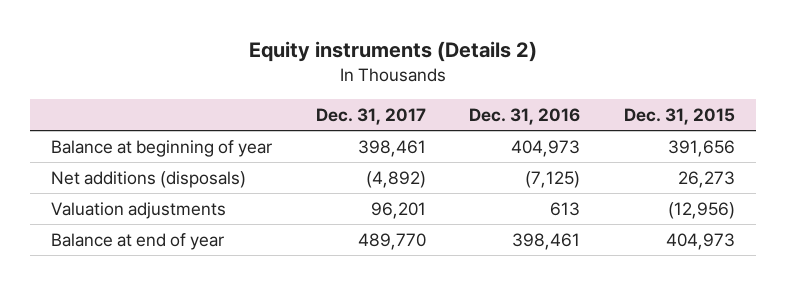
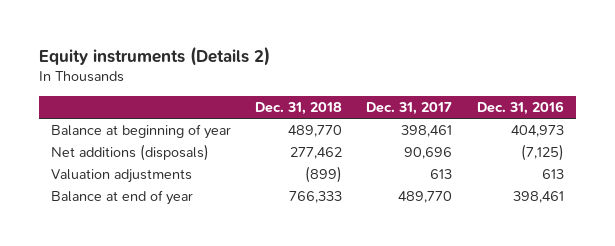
- | Dec. 31, 2017 | Dec. 31, 2016 | Dec. 31, 2015
+ | Dec. 31, 2018 | Dec. 31, 2017 | Dec. 31, 2016
- Net additions (disposals) | (4,892) | (7,125) | 26,273
- Valuation adjustments | 96,201 | 613 | (12,956)
+ Net additions (disposals) | 277,462 | 90,696 | (7,125)
+ Valuation adjustments | (899) | 613 | 613

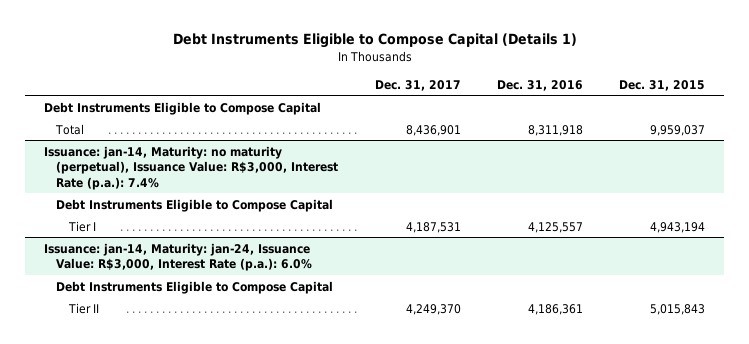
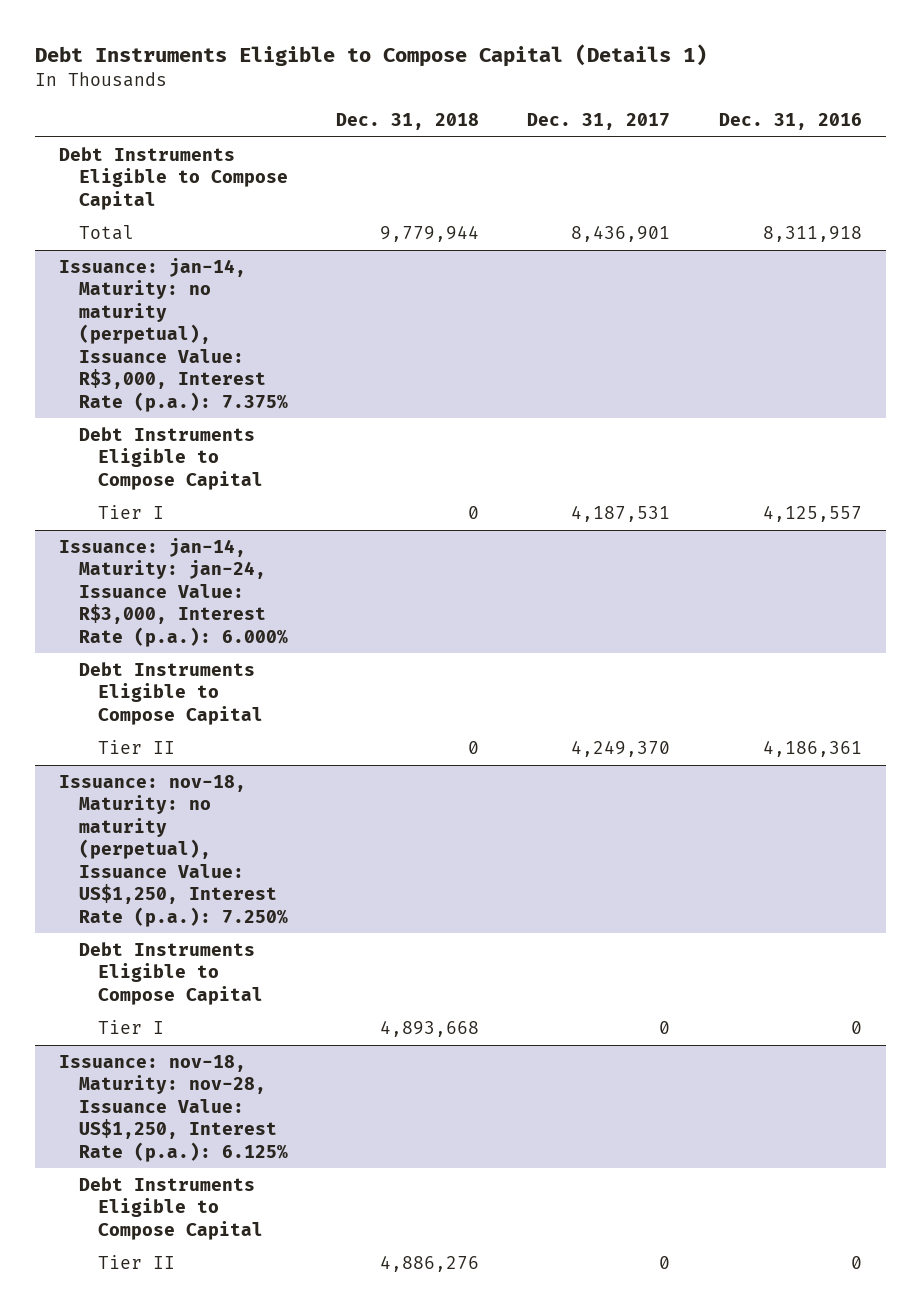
- | Dec. 31, 2017 | Dec. 31, 2016 | Dec. 31, 2015
+ | Dec. 31, 2018 | Dec. 31, 2017 | Dec. 31, 2016
- Issuance: jan-14, Maturity: no maturity (perpetual), Issuance Value: R$3,000, Interest Rate (p.a.): 7.4%
+ Issuance: jan-14, Maturity: no maturity (perpetual), Issuance Value: R$3,000, Interest Rate (p.a.): 7.375%
- Issuance: jan-14, Maturity: jan-24, Issuance Value: R$3,000, Interest Rate (p.a.): 6.0%
+ Issuance: jan-14, Maturity: jan-24, Issuance Value: R$3,000, Interest Rate (p.a.): 6.000%
+ Issuance: nov-18, Maturity: no maturity (perpetual), Issuance Value: US$1,250, Interest Rate (p.a.): 7.250%
+ Debt Instruments Eligible to Compose Capital
+ Tier I | 4,893,668 | 0 | 0
+ Issuance: nov-18, Maturity: nov-28, Issuance Value: US$1,250, Interest Rate (p.a.): 6.125%
+ Debt Instruments Eligible to Compose Capital
+ Tier II | 4,886,276 | 0 | 0

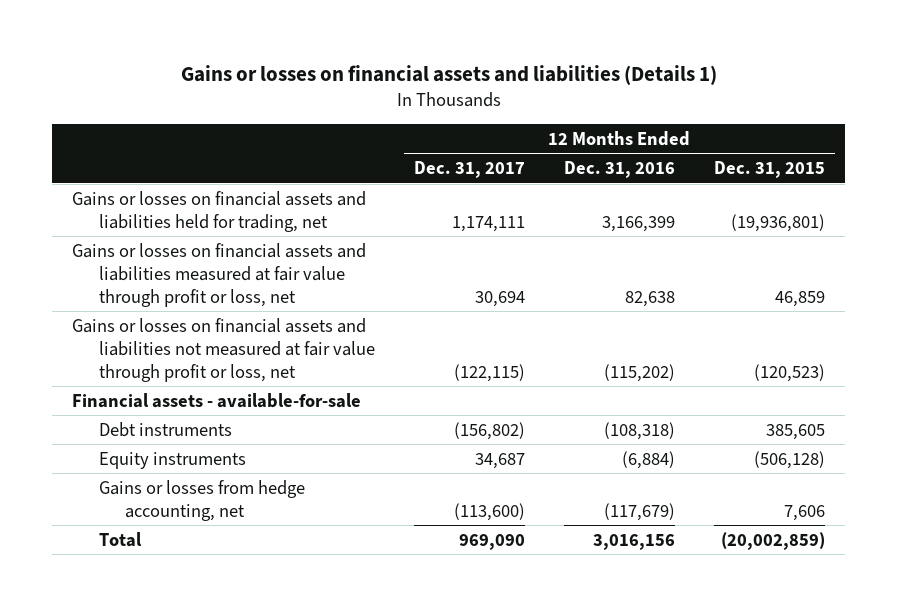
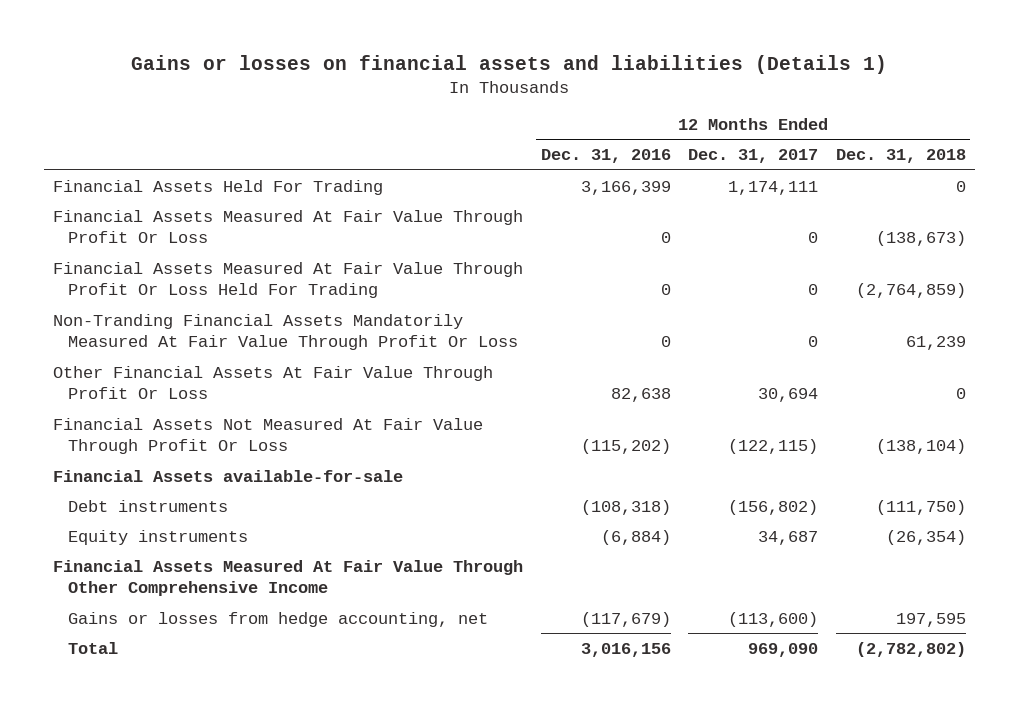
- | 12 Months Ended Dec. 31, 2017 | 12 Months Ended Dec. 31, 2016 | 12 Months Ended Dec. 31, 2015
+ | 12 Months Ended Dec. 31, 2016 | 12 Months Ended Dec. 31, 2017 | 12 Months Ended Dec. 31, 2018
- Gains or losses on financial assets and liabilities held for trading, net | 1,174,111 | 3,166,399 | (19,936,801)
- Gains or losses on financial assets and liabilities measured at fair value through profit or loss, net | 30,694 | 82,638 | 46,859
- Gains or losses on financial assets and liabilities not measured at fair value through profit or loss, net | (122,115) | (115,202) | (120,523)
- Financial assets - available-for-sale
+ Financial Assets Held For Trading | 3,166,399 | 1,174,111 | 0
+ Financial Assets Measured At Fair Value Through Profit Or Loss | 0 | 0 | (138,673)
+ Financial Assets Measured At Fair Value Through Profit Or Loss Held For Trading | 0 | 0 | (2,764,859)
+ Non-Tranding Financial Assets Mandatorily Measured At Fair Value Through Profit Or Loss | 0 | 0 | 61,239
+ Other Financial Assets At Fair Value Through Profit Or Loss | 82,638 | 30,694 | 0
+ Financial Assets Not Measured At Fair Value Through Profit Or Loss | (115,202) | (122,115) | (138,104)
+ Financial Assets available-for-sale
+ Financial Assets Measured At Fair Value Through Other Comprehensive Income

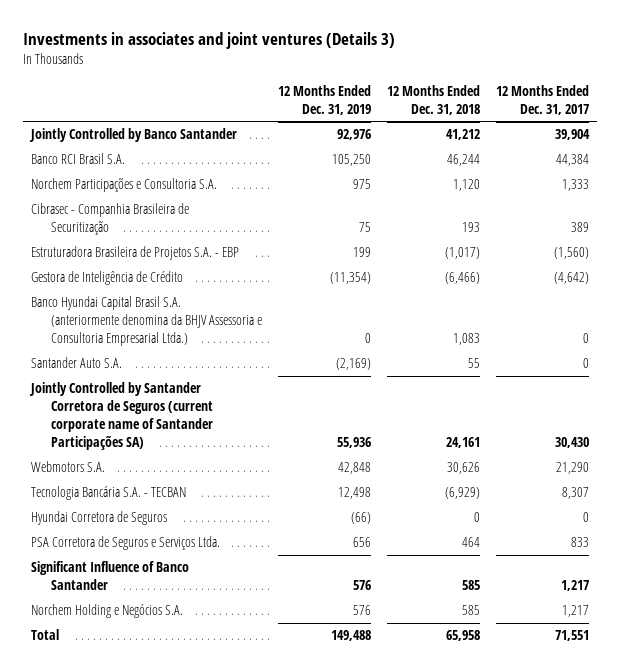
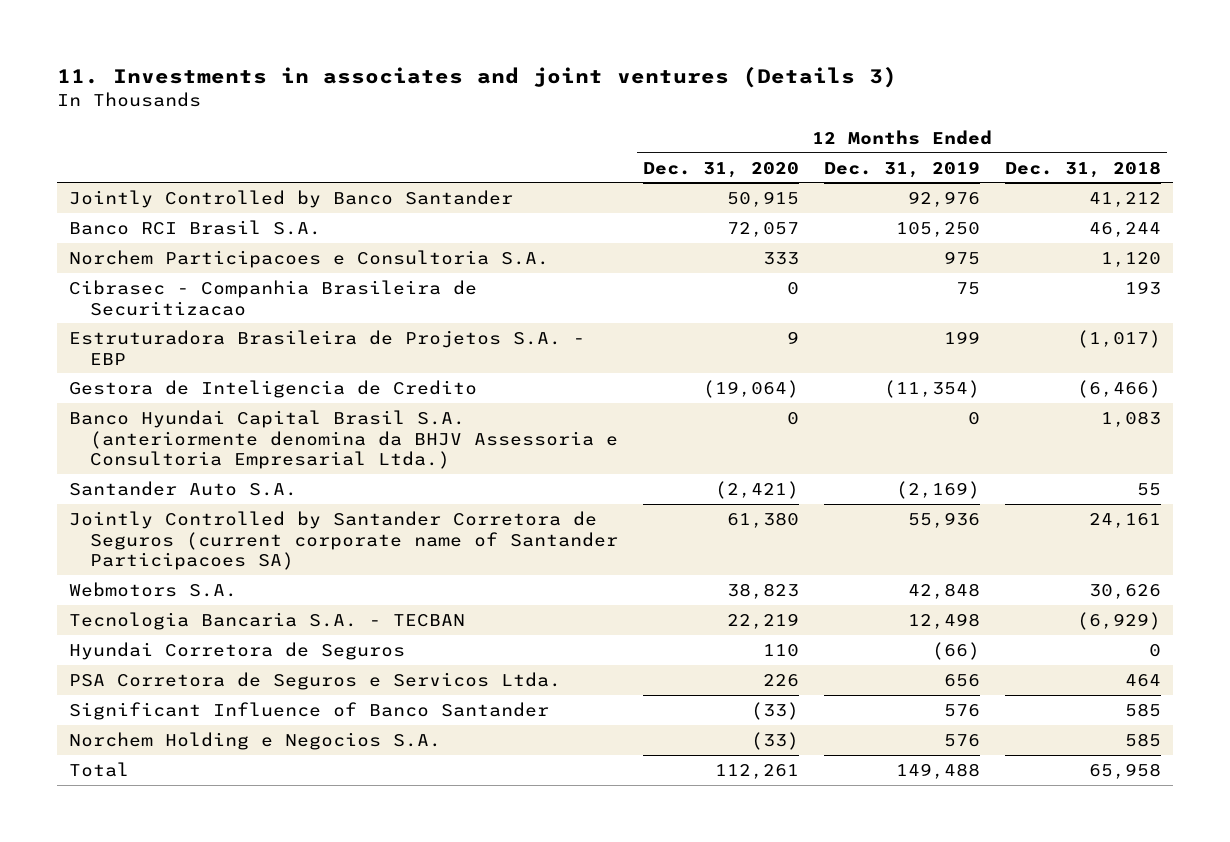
- Investments in associates and joint ventures (Details 3)
+ 11. Investments in associates and joint ventures (Details 3)
- | 12 Months Ended Dec. 31, 2019 | 12 Months Ended Dec. 31, 2018 | 12 Months Ended Dec. 31, 2017
+ | 12 Months Ended Dec. 31, 2020 | 12 Months Ended Dec. 31, 2019 | 12 Months Ended Dec. 31, 2018
- Norchem Participações e Consultoria S.A. | 975 | 1,120 | 1,333
- Cibrasec - Companhia Brasileira de Securitização | 75 | 193 | 389
+ Norchem Participacoes e Consultoria S.A. | 333 | 975 | 1,120
+ Cibrasec - Companhia Brasileira de Securitizacao | 0 | 75 | 193
- Gestora de Inteligência de Crédito | (11,354) | (6,466) | (4,642)
+ Gestora de Inteligencia de Credito | (19,064) | (11,354) | (6,466)
- Jointly Controlled by Santander Corretora de Seguros (current corporate name of Santander Participações SA) | 55,936 | 24,161 | 30,430
+ Jointly Controlled by Santander Corretora de Seguros (current corporate name of Santander Participacoes SA) | 61,380 | 55,936 | 24,161
- Tecnologia Bancária S.A. - TECBAN | 12,498 | (6,929) | 8,307
+ Tecnologia Bancaria S.A. - TECBAN | 22,219 | 12,498 | (6,929)
- PSA Corretora de Seguros e Serviços Ltda. | 656 | 464 | 833
+ PSA Corretora de Seguros e Servicos Ltda. | 226 | 656 | 464
- Norchem Holding e Negócios S.A. | 576 | 585 | 1,217
+ Norchem Holding e Negocios S.A. | (33) | 576 | 585

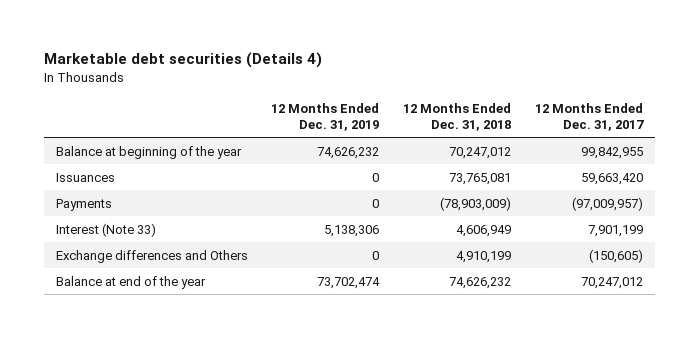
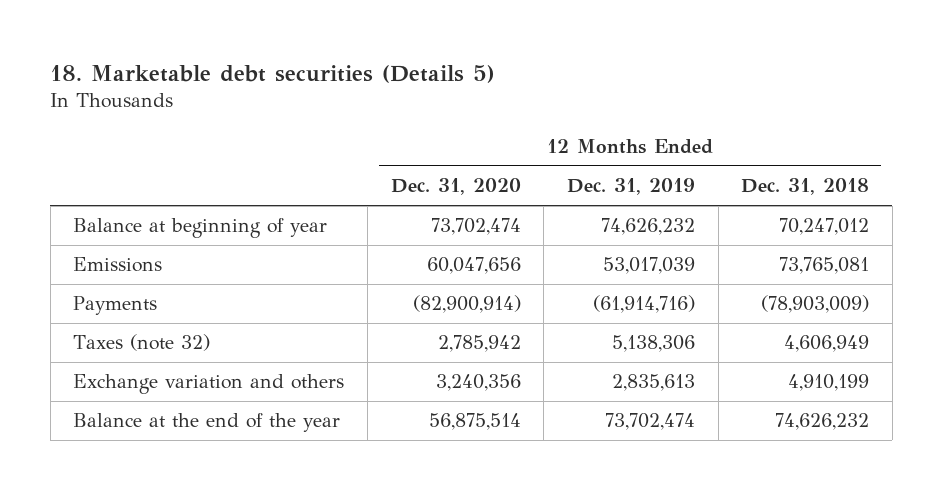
- Marketable debt securities (Details 4)
+ 18. Marketable debt securities (Details 5)
- | 12 Months Ended Dec. 31, 2019 | 12 Months Ended Dec. 31, 2018 | 12 Months Ended Dec. 31, 2017
+ | 12 Months Ended Dec. 31, 2020 | 12 Months Ended Dec. 31, 2019 | 12 Months Ended Dec. 31, 2018
- Balance at beginning of the year | 74,626,232 | 70,247,012 | 99,842,955
- Issuances | 0 | 73,765,081 | 59,663,420
- Payments | 0 | (78,903,009) | (97,009,957)
- Interest (Note 33) | 5,138,306 | 4,606,949 | 7,901,199
- Exchange differences and Others | 0 | 4,910,199 | (150,605)
- Balance at end of the year | 73,702,474 | 74,626,232 | 70,247,012
+ Balance at beginning of year | 73,702,474 | 74,626,232 | 70,247,012
+ Emissions | 60,047,656 | 53,017,039 | 73,765,081
+ Payments | (82,900,914) | (61,914,716) | (78,903,009)
+ Taxes (note 32) | 2,785,942 | 5,138,306 | 4,606,949
+ Exchange variation and others | 3,240,356 | 2,835,613 | 4,910,199
+ Balance at the end of the year | 56,875,514 | 73,702,474 | 74,626,232

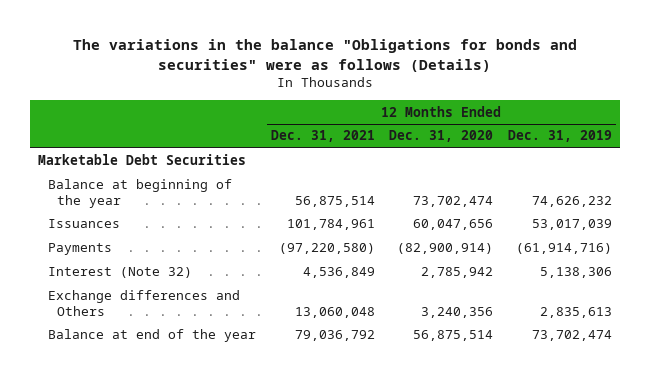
- 18. Marketable debt securities (Details 5)
+ The variations in the balance "Obligations for bonds and securities" were as follows (Details)
- | 12 Months Ended Dec. 31, 2020 | 12 Months Ended Dec. 31, 2019 | 12 Months Ended Dec. 31, 2018
+ | 12 Months Ended Dec. 31, 2021 | 12 Months Ended Dec. 31, 2020 | 12 Months Ended Dec. 31, 2019
- Balance at beginning of year | 73,702,474 | 74,626,232 | 70,247,012
- Emissions | 60,047,656 | 53,017,039 | 73,765,081
+ Marketable Debt Securities
+ Balance at beginning of the year | 56,875,514 | 73,702,474 | 74,626,232
+ Issuances | 101,784,961 | 60,047,656 | 53,017,039
- Taxes (note 32) | 2,785,942 | 5,138,306 | 4,606,949
- Exchange variation and others | 3,240,356 | 2,835,613 | 4,910,199
- Balance at the end of the year | 56,875,514 | 73,702,474 | 74,626,232
+ Interest (Note 32) | 4,536,849 | 2,785,942 | 5,138,306
+ Exchange differences and Others | 13,060,048 | 3,240,356 | 2,835,613
+ Balance at end of the year | 79,036,792 | 56,875,514 | 73,702,474

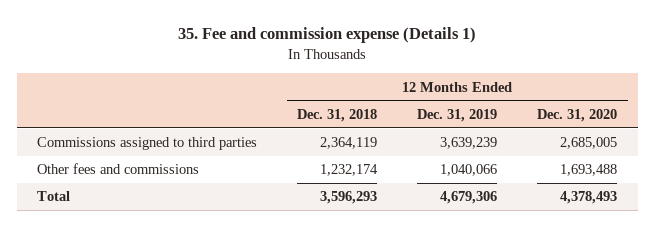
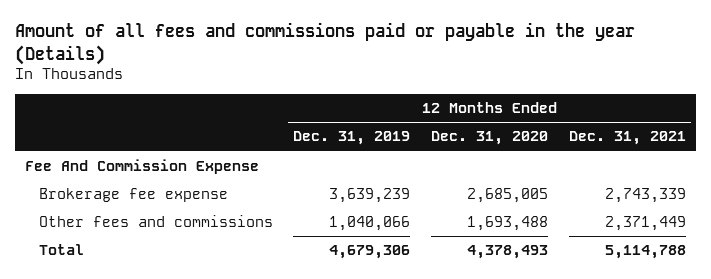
- 35. Fee and commission expense (Details 1)
+ Amount of all fees and commissions paid or payable in the year (Details)
- | 12 Months Ended Dec. 31, 2018 | 12 Months Ended Dec. 31, 2019 | 12 Months Ended Dec. 31, 2020
+ | 12 Months Ended Dec. 31, 2019 | 12 Months Ended Dec. 31, 2020 | 12 Months Ended Dec. 31, 2021
- Commissions assigned to third parties | 2,364,119 | 3,639,239 | 2,685,005
+ Fee And Commission Expense
+ Brokerage fee expense | 3,639,239 | 2,685,005 | 2,743,339

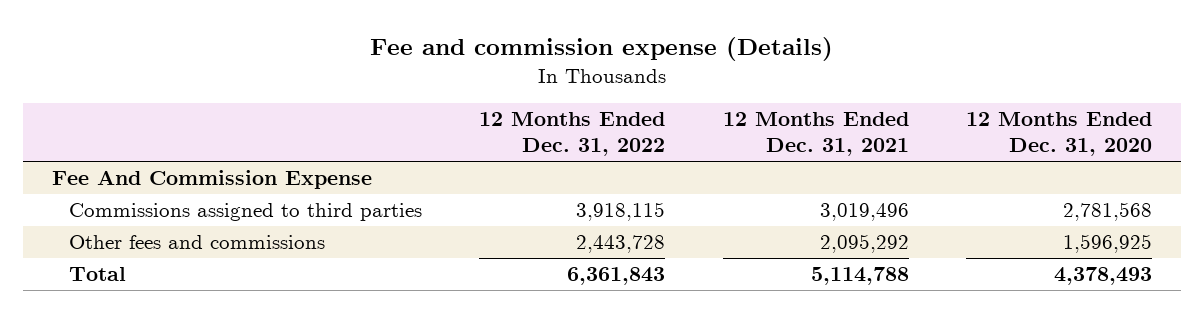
- Amount of all fees and commissions paid or payable in the year (Details)
+ Fee and commission expense (Details)
- | 12 Months Ended Dec. 31, 2019 | 12 Months Ended Dec. 31, 2020 | 12 Months Ended Dec. 31, 2021
+ | 12 Months Ended Dec. 31, 2022 | 12 Months Ended Dec. 31, 2021 | 12 Months Ended Dec. 31, 2020
- Brokerage fee expense | 3,639,239 | 2,685,005 | 2,743,339
- Other fees and commissions | 1,040,066 | 1,693,488 | 2,371,449
+ Commissions assigned to third parties | 3,918,115 | 3,019,496 | 2,781,568
+ Other fees and commissions | 2,443,728 | 2,095,292 | 1,596,925

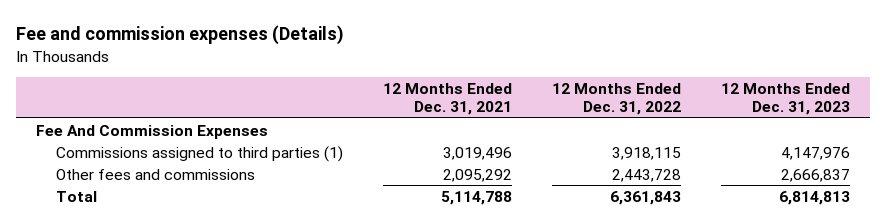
- Fee and commission expense (Details)
+ Fee and commission expenses (Details)
- | 12 Months Ended Dec. 31, 2022 | 12 Months Ended Dec. 31, 2021 | 12 Months Ended Dec. 31, 2020
+ | 12 Months Ended Dec. 31, 2021 | 12 Months Ended Dec. 31, 2022 | 12 Months Ended Dec. 31, 2023
- Fee And Commission Expense
- Commissions assigned to third parties | 3,918,115 | 3,019,496 | 2,781,568
+ Fee And Commission Expenses
+ Commissions assigned to third parties (1) | 3,019,496 | 3,918,115 | 4,147,976

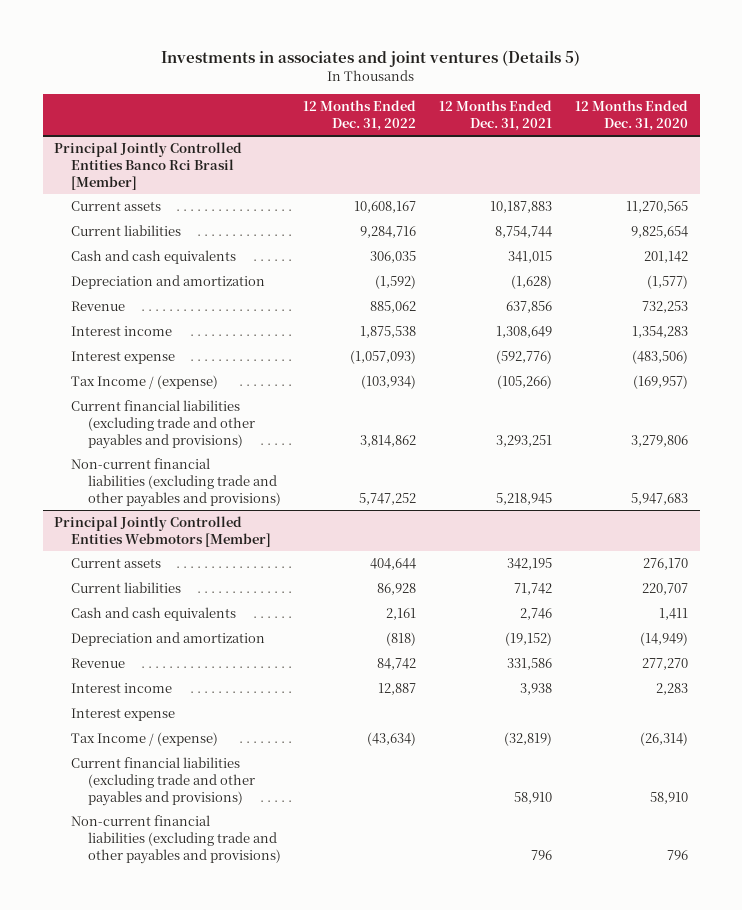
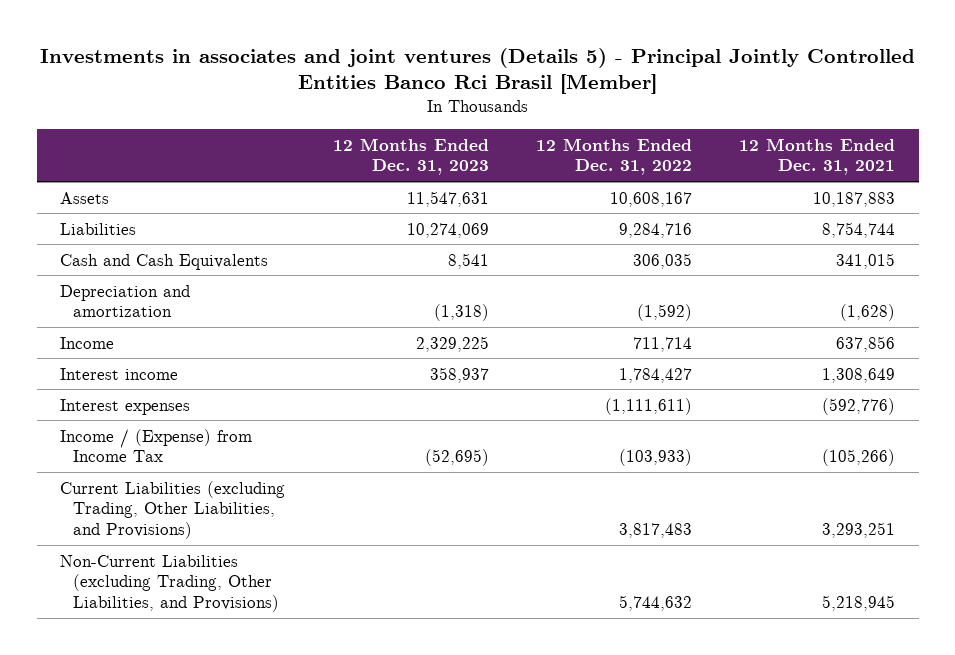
- Investments in associates and joint ventures (Details 5)
+ Investments in associates and joint ventures (Details 5) - Principal Jointly Controlled Entities Banco Rci Brasil [Member]
- | 12 Months Ended Dec. 31, 2022 | 12 Months Ended Dec. 31, 2021 | 12 Months Ended Dec. 31, 2020
+ | 12 Months Ended Dec. 31, 2023 | 12 Months Ended Dec. 31, 2022 | 12 Months Ended Dec. 31, 2021
- Principal Jointly Controlled Entities Banco Rci Brasil [Member]
- Current assets | 10,608,167 | 10,187,883 | 11,270,565
- Current liabilities | 9,284,716 | 8,754,744 | 9,825,654
- Cash and cash equivalents | 306,035 | 341,015 | 201,142
+ Assets | 11,547,631 | 10,608,167 | 10,187,883
+ Liabilities | 10,274,069 | 9,284,716 | 8,754,744
+ Cash and Cash Equivalents | 8,541 | 306,035 | 341,015
- Revenue | 885,062 | 637,856 | 732,253
- Interest income | 1,875,538 | 1,308,649 | 1,354,283
- Interest expense | (1,057,093) | (592,776) | (483,506)
- Tax Income / (expense) | (103,934) | (105,266) | (169,957)
- Current financial liabilities (excluding trade and other payables and provisions) | 3,814,862 | 3,293,251 | 3,279,806
- Non-current financial liabilities (excluding trade and other payables and provisions) | 5,747,252 | 5,218,945 | 5,947,683
- Principal Jointly Controlled Entities Webmotors [Member]
- Current assets | 404,644 | 342,195 | 276,170
- Current liabilities | 86,928 | 71,742 | 220,707
- Cash and cash equivalents | 2,161 | 2,746 | 1,411
- Depreciation and amortization | (818) | (19,152) | (14,949)
- Revenue | 84,742 | 331,586 | 277,270
- Interest income | 12,887 | 3,938 | 2,283
- Interest expense
- Tax Income / (expense) | (43,634) | (32,819) | (26,314)
- Current financial liabilities (excluding trade and other payables and provisions) | | 58,910 | 58,910
- Non-current financial liabilities (excluding trade and other payables and provisions) | | 796 | 796
+ Income | 2,329,225 | 711,714 | 637,856
+ Interest income | 358,937 | 1,784,427 | 1,308,649
+ Interest expenses | | (1,111,611) | (592,776)
+ Income / (Expense) from Income Tax | (52,695) | (103,933) | (105,266)
+ Current Liabilities (excluding Trading, Other Liabilities, and Provisions) | | 3,817,483 | 3,293,251
+ Non-Current Liabilities (excluding Trading, Other Liabilities, and Provisions) | | 5,744,632 | 5,218,945

